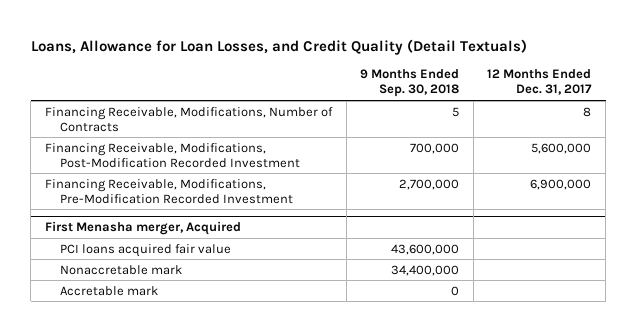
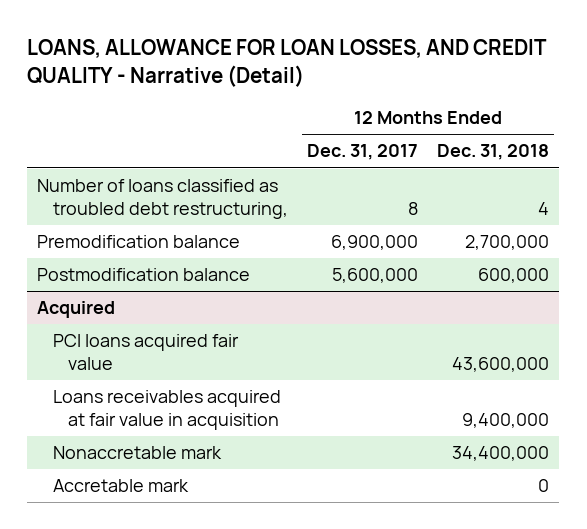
- Loans, Allowance for Loan Losses, and Credit Quality (Detail Textuals)
+ LOANS, ALLOWANCE FOR LOAN LOSSES, AND CREDIT QUALITY - Narrative (Detail)
- | 9 Months Ended Sep. 30, 2018 | 12 Months Ended Dec. 31, 2017
+ | 12 Months Ended Dec. 31, 2017 | 12 Months Ended Dec. 31, 2018
- Financing Receivable, Modifications, Number of Contracts | 5 | 8
- Financing Receivable, Modifications, Post-Modification Recorded Investment | 700,000 | 5,600,000
- Financing Receivable, Modifications, Pre-Modification Recorded Investment | 2,700,000 | 6,900,000
- First Menasha merger, Acquired
+ Number of loans classified as troubled debt restructuring, | 8 | 4
+ Premodification balance | 6,900,000 | 2,700,000
+ Postmodification balance | 5,600,000 | 600,000
+ Acquired
+ Loans receivables acquired at fair value in acquisition | | 9,400,000

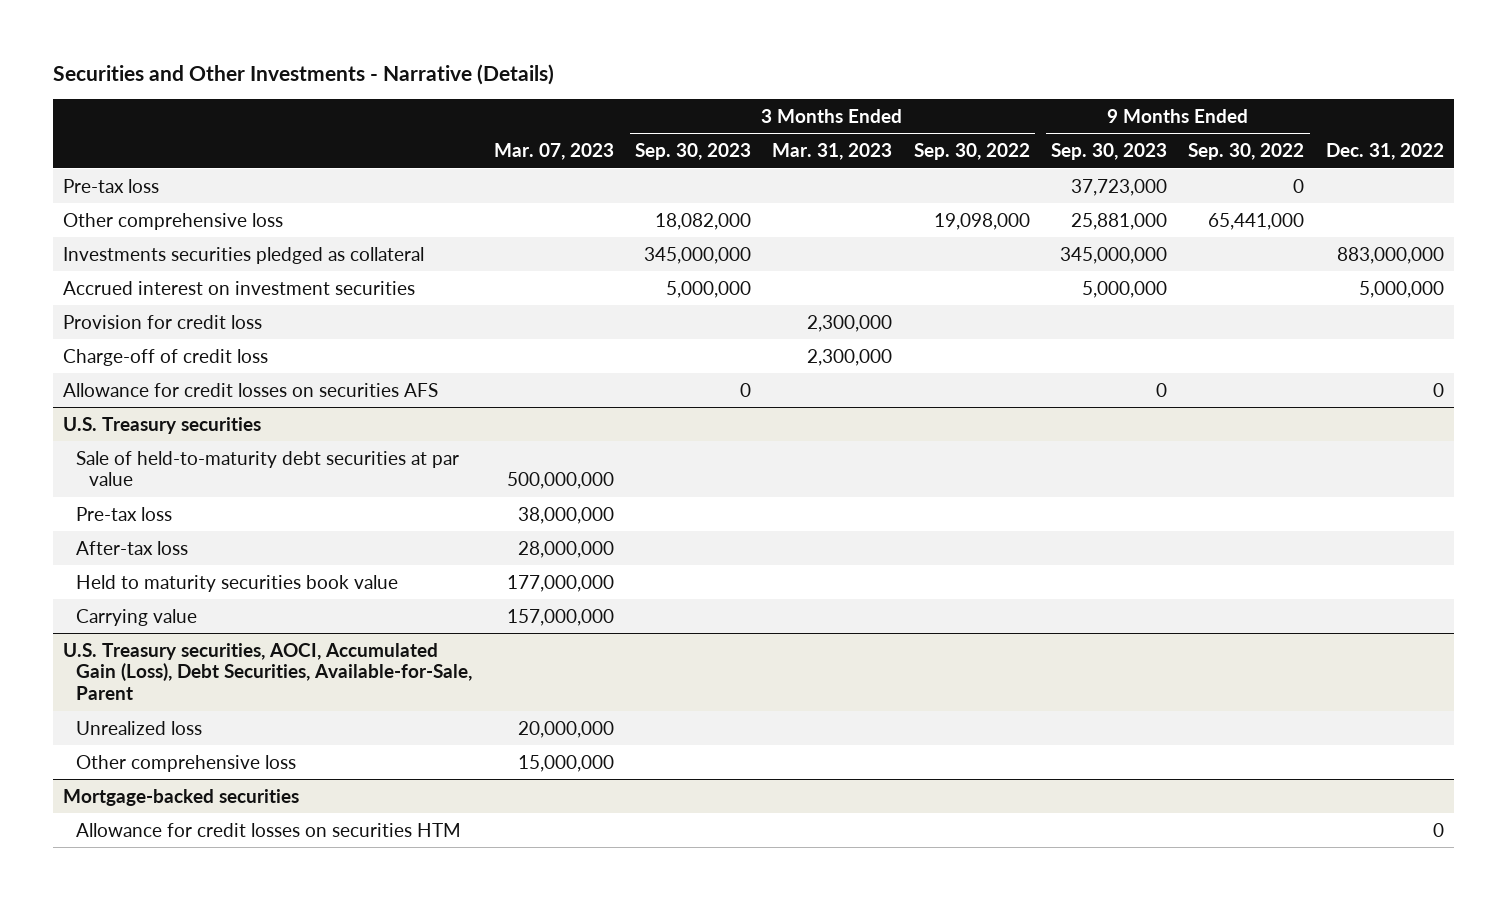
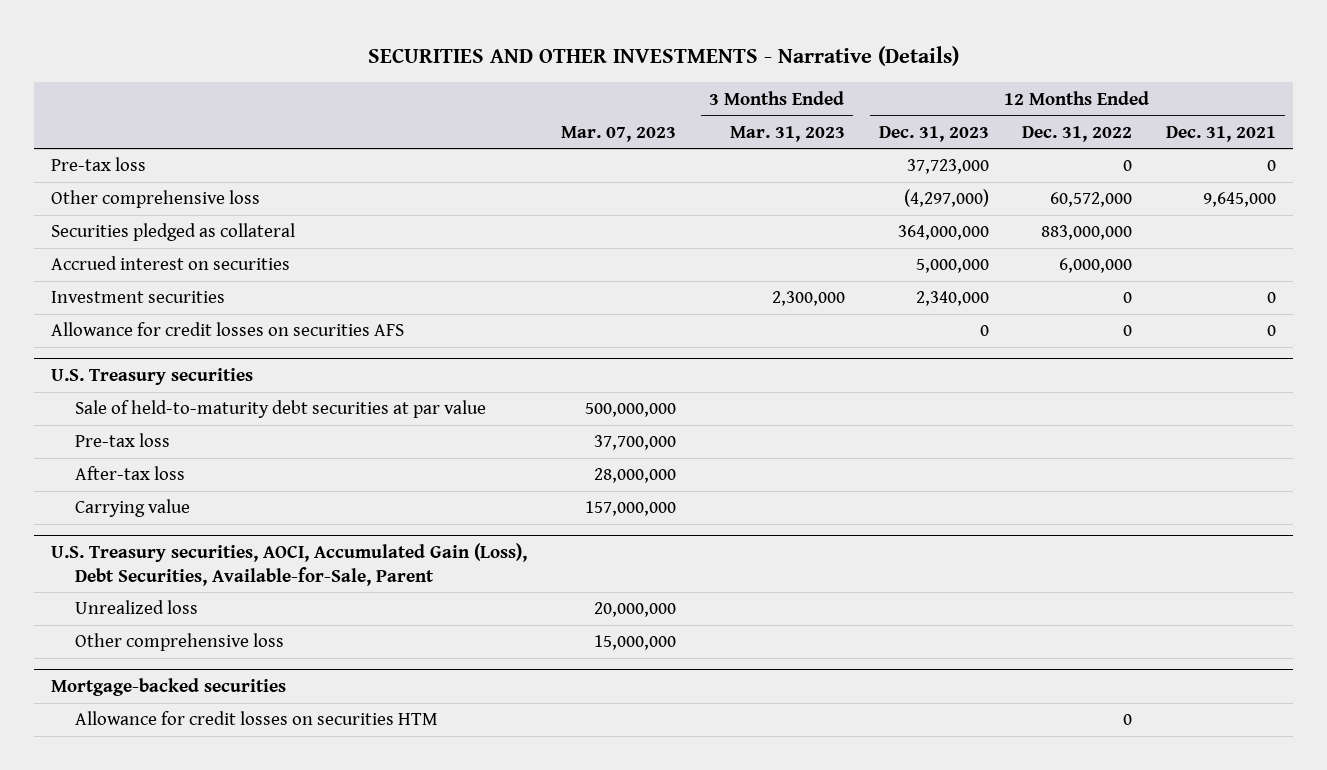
- Securities and Other Investments - Narrative (Details)
+ SECURITIES AND OTHER INVESTMENTS - Narrative (Details)
- | Mar. 07, 2023 | 3 Months Ended Sep. 30, 2023 | 3 Months Ended Mar. 31, 2023 | 3 Months Ended Sep. 30, 2022 | 9 Months Ended Sep. 30, 2023 | 9 Months Ended Sep. 30, 2022 | Dec. 31, 2022
+ | Mar. 07, 2023 | 3 Months Ended Mar. 31, 2023 | 12 Months Ended Dec. 31, 2023 | 12 Months Ended Dec. 31, 2022 | 12 Months Ended Dec. 31, 2021
- Investments securities pledged as collateral | | 345,000,000 | | | 345,000,000 | | 883,000,000
- Accrued interest on investment securities | | 5,000,000 | | | 5,000,000 | | 5,000,000
- Provision for credit loss | | | 2,300,000 | | | |
- Charge-off of credit loss | | | 2,300,000 | | | |
+ Securities pledged as collateral | | | 364,000,000 | 883,000,000 |
+ Accrued interest on securities | | | 5,000,000 | 6,000,000 |
+ Investment securities | | 2,300,000 | 2,340,000 | 0 | 0
@ U.S. Treasury securities
- Pre-tax loss | 38,000,000 | | | | | |
+ Pre-tax loss | 37,700,000 | | | |
- Held to maturity securities book value | 177,000,000 | | | | | |

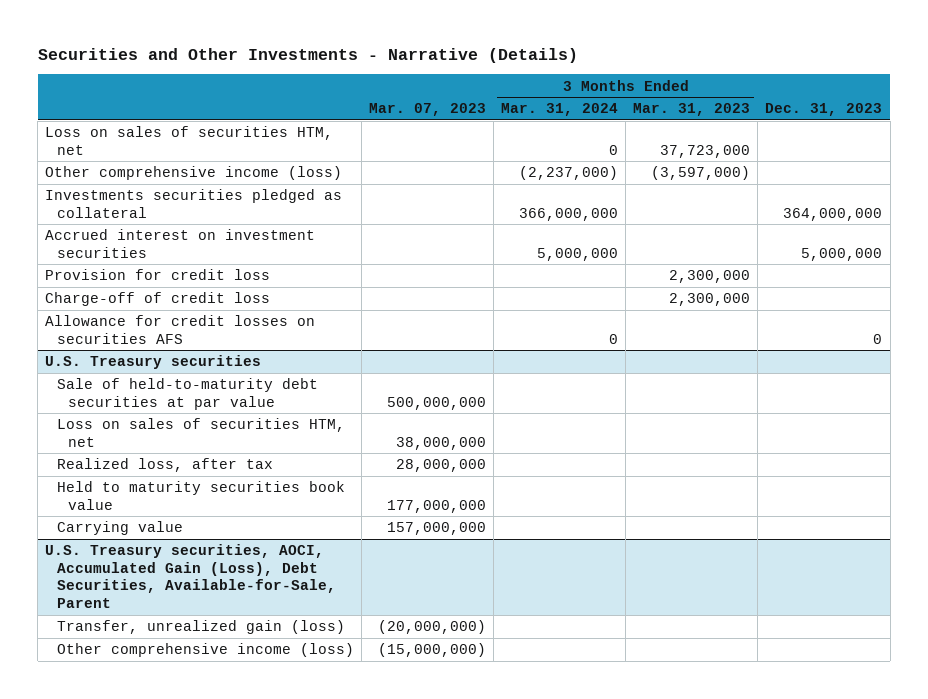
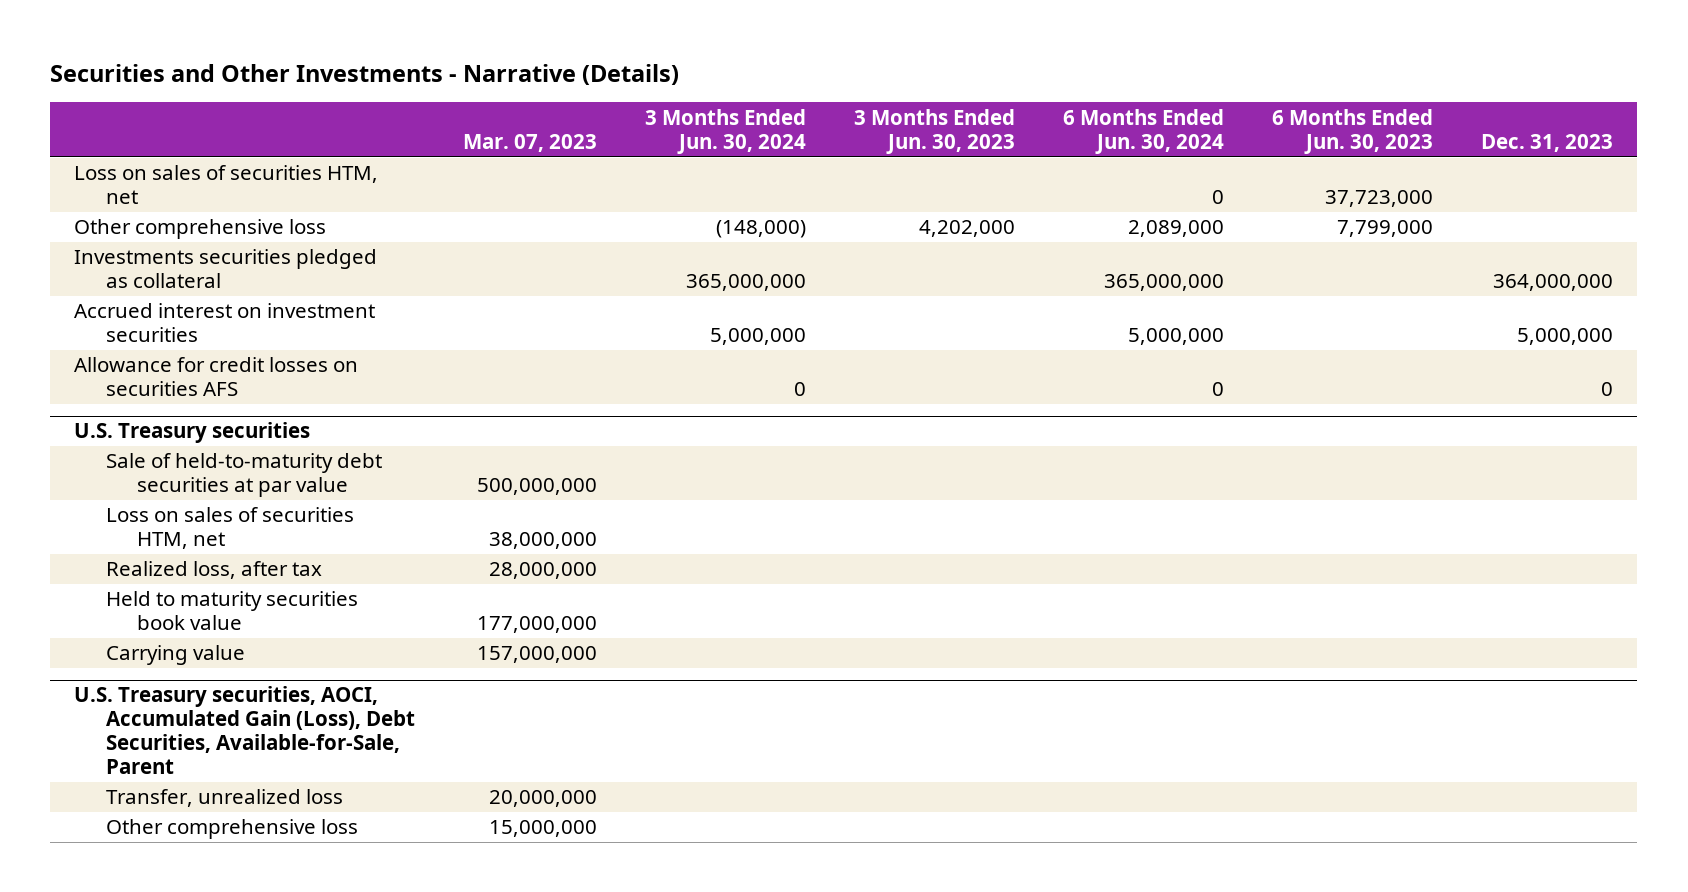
- | Mar. 07, 2023 | 3 Months Ended Mar. 31, 2024 | 3 Months Ended Mar. 31, 2023 | Dec. 31, 2023
+ | Mar. 07, 2023 | 3 Months Ended Jun. 30, 2024 | 3 Months Ended Jun. 30, 2023 | 6 Months Ended Jun. 30, 2024 | 6 Months Ended Jun. 30, 2023 | Dec. 31, 2023
- Other comprehensive income (loss) | | (2,237,000) | (3,597,000) |
+ Other comprehensive loss | | (148,000) | 4,202,000 | 2,089,000 | 7,799,000 |
- Provision for credit loss | | | 2,300,000 |
- Charge-off of credit loss | | | 2,300,000 |
@ U.S. Treasury securities, AOCI, Accumulated Gain (Loss), Debt Securities, Available-for-Sale, Parent
- Transfer, unrealized gain (loss) | (20,000,000) | | |
- Other comprehensive income (loss) | (15,000,000) | | |
+ Transfer, unrealized loss | 20,000,000 | | | | |
+ Other comprehensive loss | 15,000,000 | | | | |

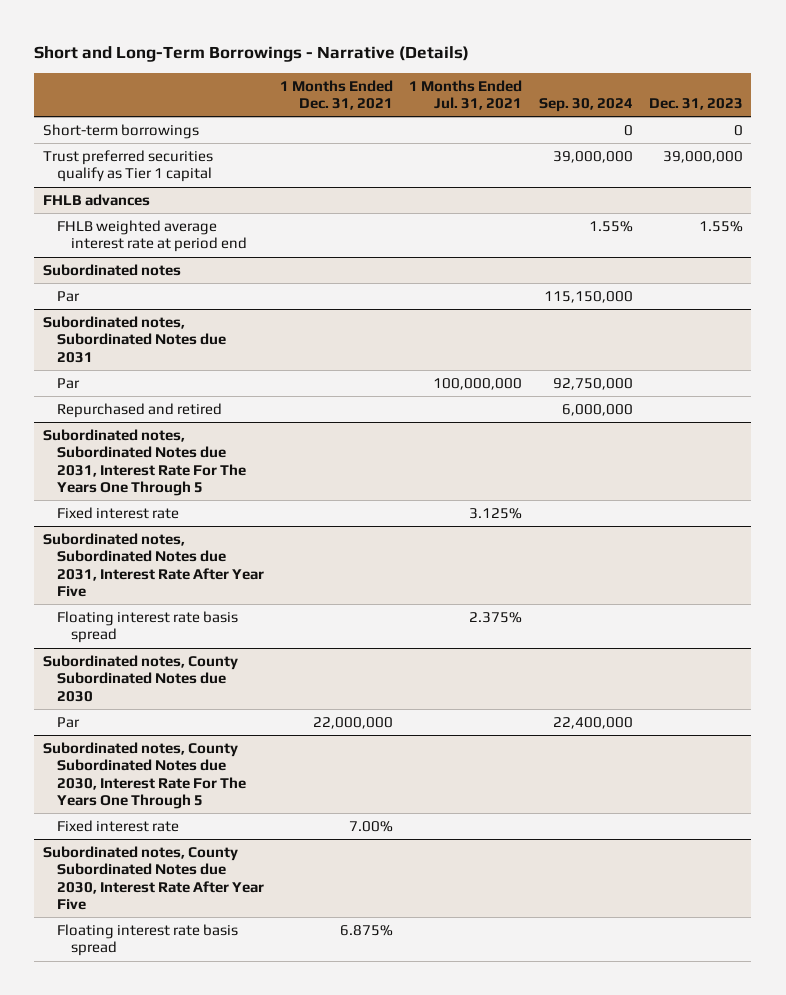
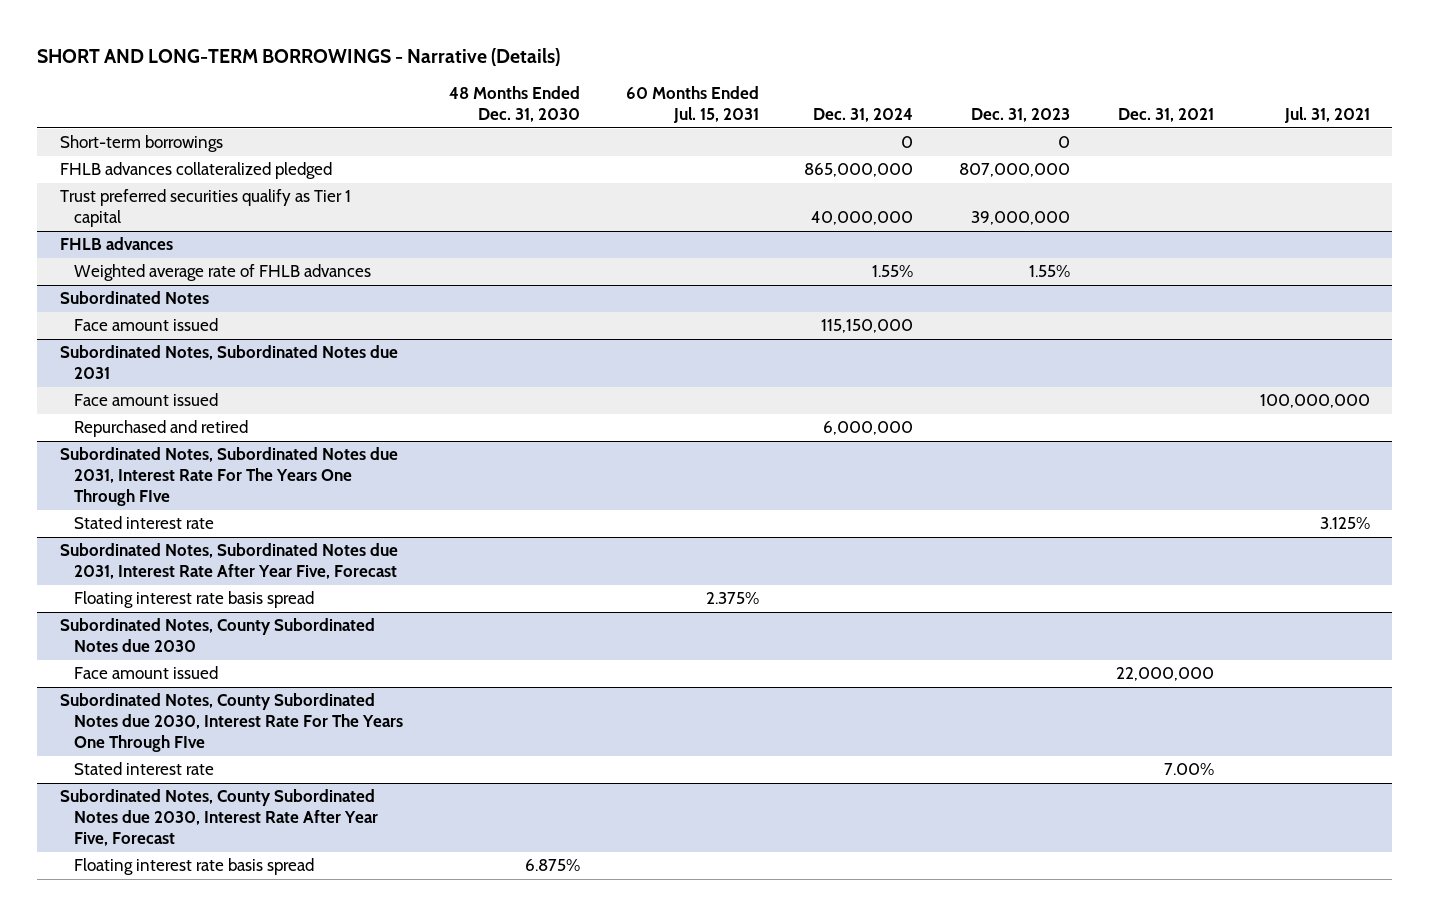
- Short and Long-Term Borrowings - Narrative (Details)
+ SHORT AND LONG-TERM BORROWINGS - Narrative (Details)
- | 1 Months Ended Dec. 31, 2021 | 1 Months Ended Jul. 31, 2021 | Sep. 30, 2024 | Dec. 31, 2023
+ | 48 Months Ended Dec. 31, 2030 | 60 Months Ended Jul. 15, 2031 | Dec. 31, 2024 | Dec. 31, 2023 | Dec. 31, 2021 | Jul. 31, 2021
+ FHLB advances collateralized pledged | | | 865,000,000 | 807,000,000 | |
@ FHLB advances
- FHLB weighted average interest rate at period end | | | 1.55% | 1.55%
- Subordinated notes
- Par | | | 115,150,000 |
- Subordinated notes, Subordinated Notes due 2031
- Par | | 100,000,000 | 92,750,000 |
@ FHLB advances
+ Weighted average rate of FHLB advances | | | 1.55% | 1.55% | |
+ Subordinated Notes
+ Face amount issued | | | 115,150,000 | | |
+ Subordinated Notes, Subordinated Notes due 2031
+ Face amount issued | | | | | | 100,000,000
- Subordinated notes, Subordinated Notes due 2031, Interest Rate For The Years One Through 5
- Fixed interest rate | | 3.125% | |
- Subordinated notes, Subordinated Notes due 2031, Interest Rate After Year Five
+ Subordinated Notes, Subordinated Notes due 2031, Interest Rate For The Years One Through FIve
+ Stated interest rate | | | | | | 3.125%
+ Subordinated Notes, Subordinated Notes due 2031, Interest Rate After Year Five, Forecast
- Subordinated notes, County Subordinated Notes due 2030
- Par | 22,000,000 | | 22,400,000 |
- Subordinated notes, County Subordinated Notes due 2030, Interest Rate For The Years One Through 5
- Fixed interest rate | 7.00% | | |
- Subordinated notes, County Subordinated Notes due 2030, Interest Rate After Year Five
+ Subordinated Notes, County Subordinated Notes due 2030
+ Face amount issued | | | | | 22,000,000 |
+ Subordinated Notes, County Subordinated Notes due 2030, Interest Rate For The Years One Through FIve
+ Stated interest rate | | | | | 7.00% |
+ Subordinated Notes, County Subordinated Notes due 2030, Interest Rate After Year Five, Forecast

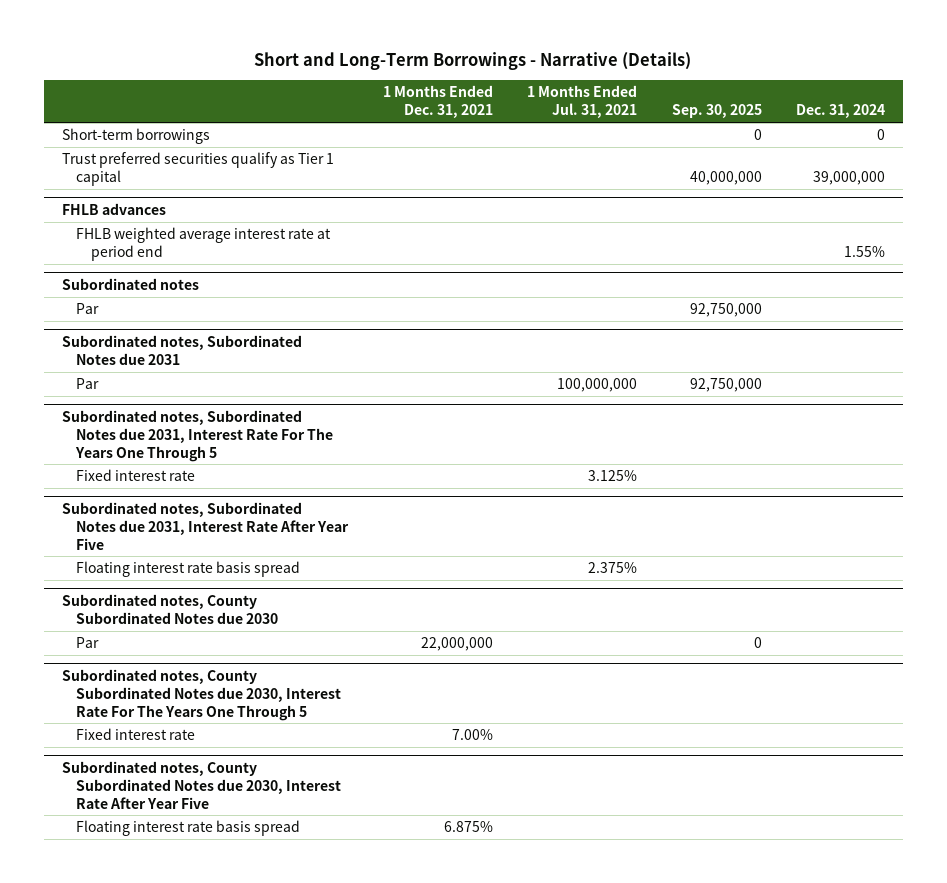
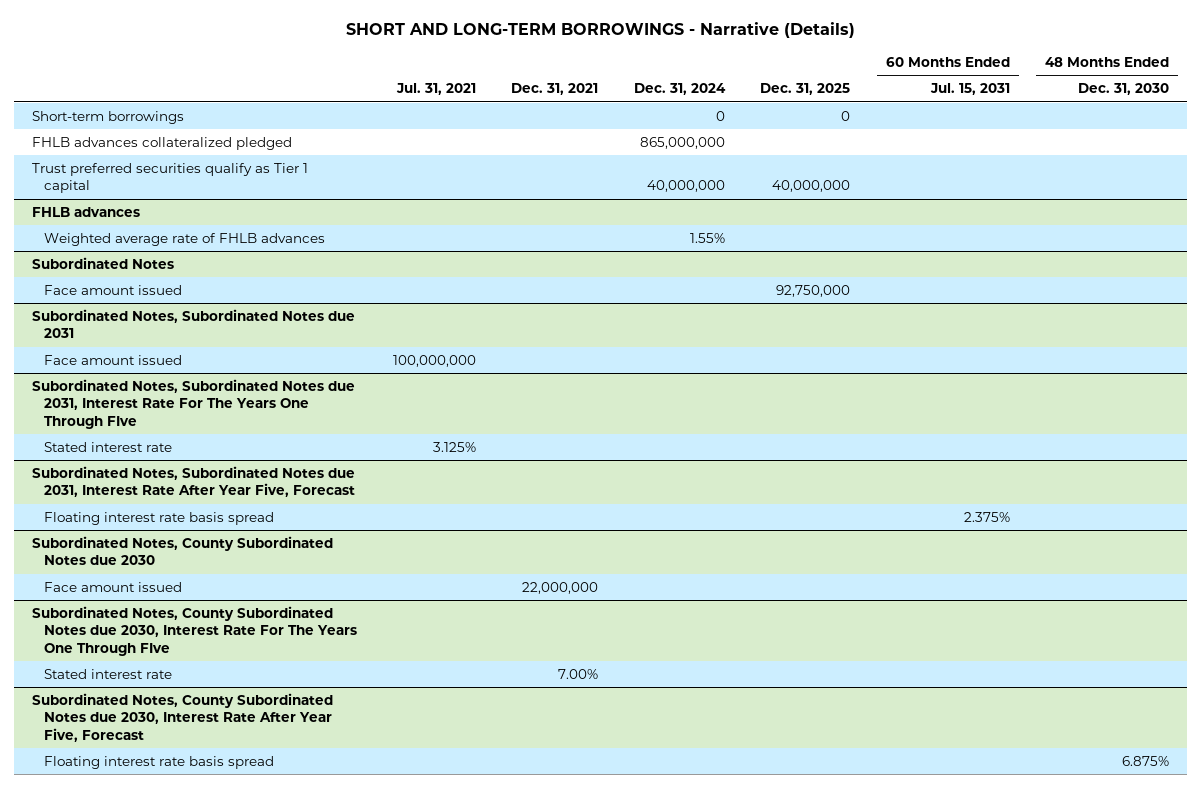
- Short and Long-Term Borrowings - Narrative (Details)
+ SHORT AND LONG-TERM BORROWINGS - Narrative (Details)
- | 1 Months Ended Dec. 31, 2021 | 1 Months Ended Jul. 31, 2021 | Sep. 30, 2025 | Dec. 31, 2024
+ | Jul. 31, 2021 | Dec. 31, 2021 | Dec. 31, 2024 | Dec. 31, 2025 | 60 Months Ended Jul. 15, 2031 | 48 Months Ended Dec. 31, 2030
- Trust preferred securities qualify as Tier 1 capital | | | 40,000,000 | 39,000,000
+ FHLB advances collateralized pledged | | | 865,000,000 | | |
+ Trust preferred securities qualify as Tier 1 capital | | | 40,000,000 | 40,000,000 | |
@ FHLB advances
- FHLB weighted average interest rate at period end | | | | 1.55%
- Subordinated notes
- Par | | | 92,750,000 |
- Subordinated notes, Subordinated Notes due 2031
- Par | | 100,000,000 | 92,750,000 |
- Subordinated notes, Subordinated Notes due 2031, Interest Rate For The Years One Through 5
- Fixed interest rate | | 3.125% | |
- Subordinated notes, Subordinated Notes due 2031, Interest Rate After Year Five
@ FHLB advances
+ Weighted average rate of FHLB advances | | | 1.55% | | |
+ Subordinated Notes
+ Face amount issued | | | | 92,750,000 | |
+ Subordinated Notes, Subordinated Notes due 2031
+ Face amount issued | 100,000,000 | | | | |
+ Subordinated Notes, Subordinated Notes due 2031, Interest Rate For The Years One Through FIve
+ Stated interest rate | 3.125% | | | | |
+ Subordinated Notes, Subordinated Notes due 2031, Interest Rate After Year Five, Forecast
- Subordinated notes, County Subordinated Notes due 2030
- Par | 22,000,000 | | 0 |
- Subordinated notes, County Subordinated Notes due 2030, Interest Rate For The Years One Through 5
- Fixed interest rate | 7.00% | | |
- Subordinated notes, County Subordinated Notes due 2030, Interest Rate After Year Five
+ Subordinated Notes, County Subordinated Notes due 2030
+ Face amount issued | | 22,000,000 | | | |
+ Subordinated Notes, County Subordinated Notes due 2030, Interest Rate For The Years One Through FIve
+ Stated interest rate | | 7.00% | | | |
+ Subordinated Notes, County Subordinated Notes due 2030, Interest Rate After Year Five, Forecast

